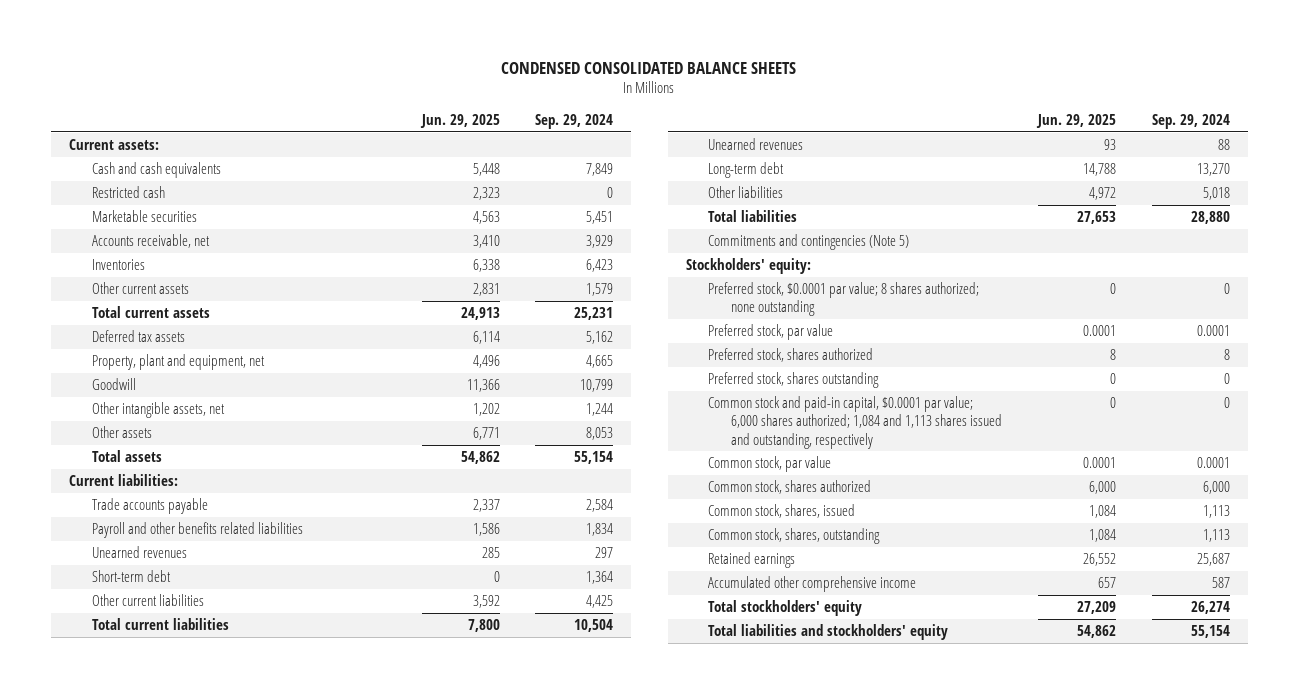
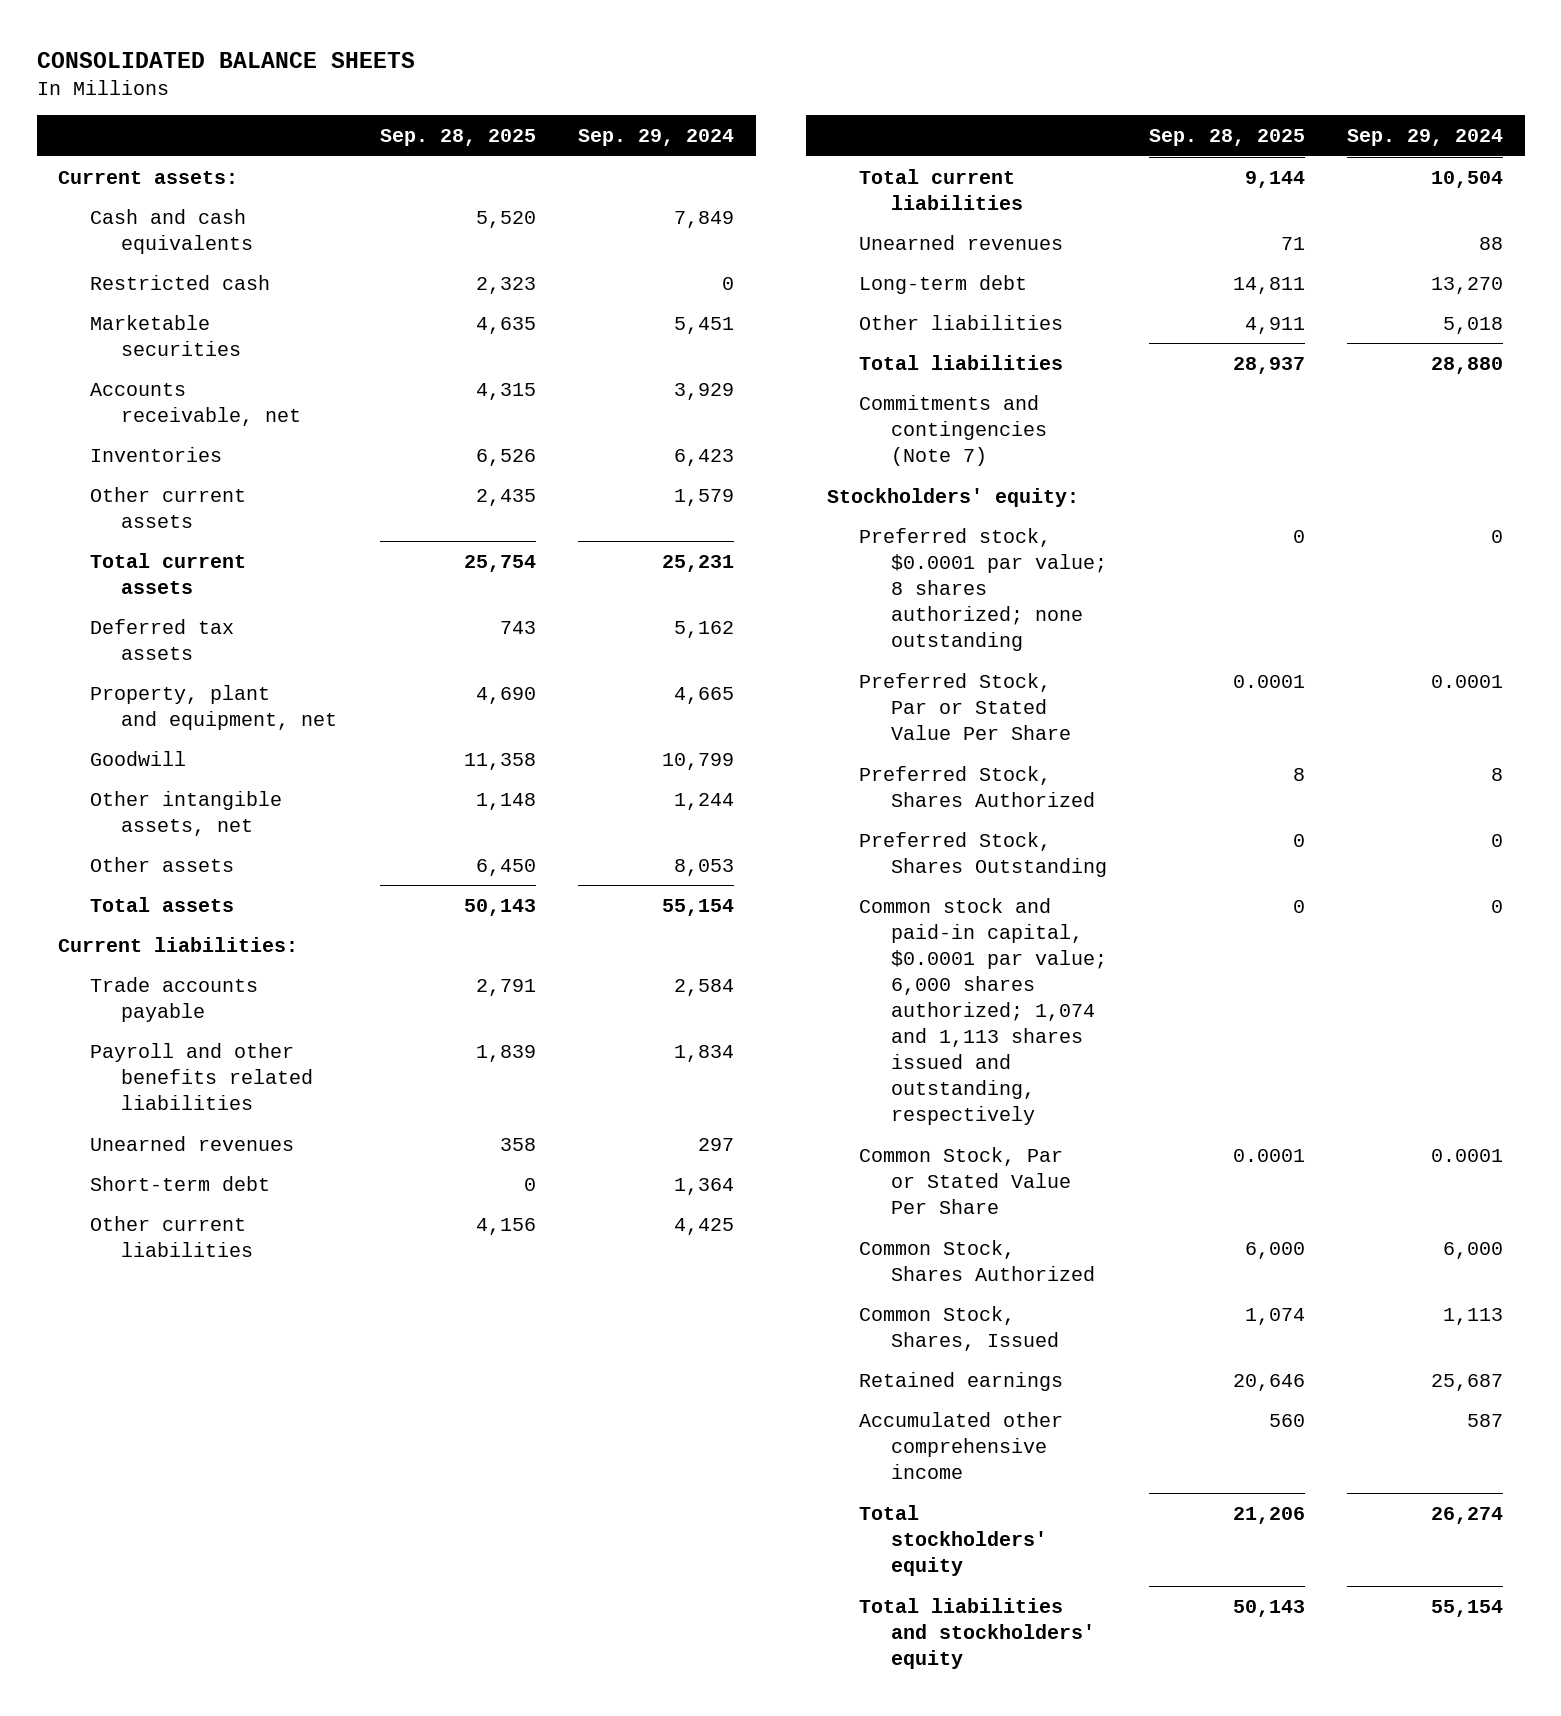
- CONDENSED CONSOLIDATED BALANCE SHEETS
+ CONSOLIDATED BALANCE SHEETS
- | Jun. 29, 2025 | Sep. 29, 2024
+ | Sep. 28, 2025 | Sep. 29, 2024
- Commitments and contingencies (Note 5)
+ Commitments and contingencies (Note 7)
- Preferred stock, par value | 0.0001 | 0.0001
- Preferred stock, shares authorized | 8 | 8
- Preferred stock, shares outstanding | 0 | 0
- Common stock and paid-in capital, $0.0001 par value; 6,000 shares authorized; 1,084 and 1,113 shares issued and outstanding, respectively | 0 | 0
- Common stock, par value | 0.0001 | 0.0001
- Common stock, shares authorized | 6,000 | 6,000
- Common stock, shares, issued | 1,084 | 1,113
- Common stock, shares, outstanding | 1,084 | 1,113
+ Preferred Stock, Par or Stated Value Per Share | 0.0001 | 0.0001
+ Preferred Stock, Shares Authorized | 8 | 8
+ Preferred Stock, Shares Outstanding | 0 | 0
+ Common stock and paid-in capital, $0.0001 par value; 6,000 shares authorized; 1,074 and 1,113 shares issued and outstanding, respectively | 0 | 0
+ Common Stock, Par or Stated Value Per Share | 0.0001 | 0.0001
+ Common Stock, Shares Authorized | 6,000 | 6,000
+ Common Stock, Shares, Issued | 1,074 | 1,113

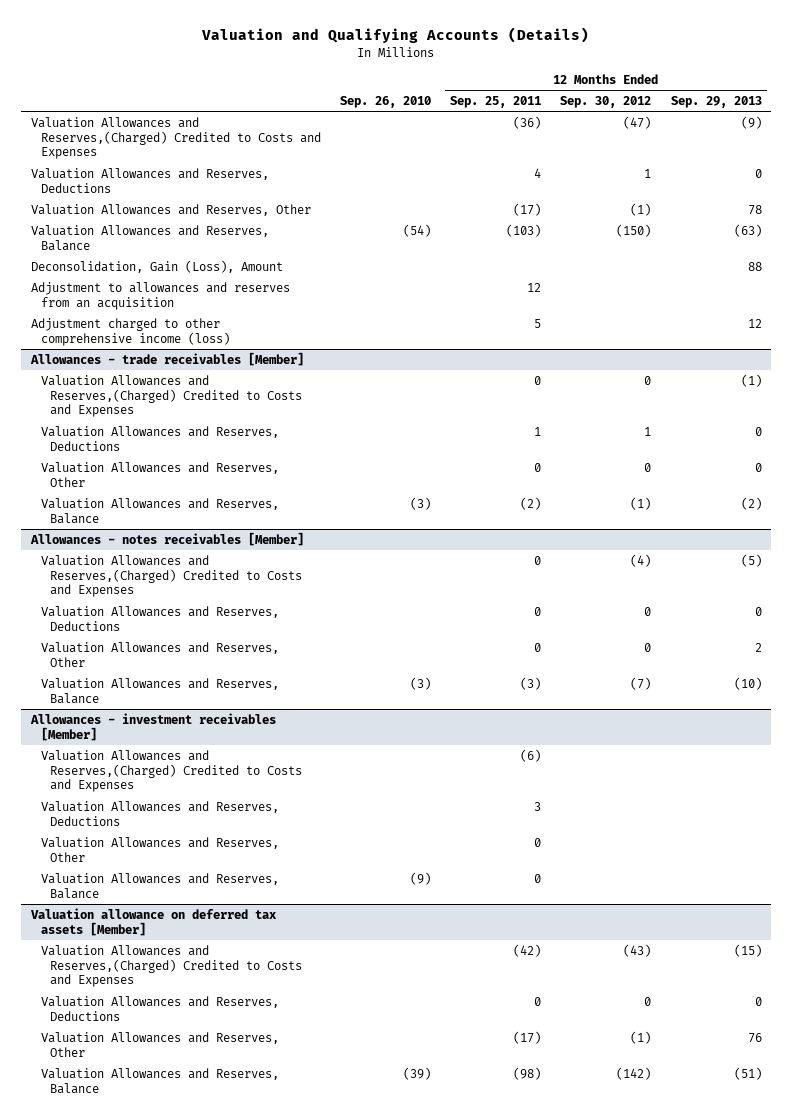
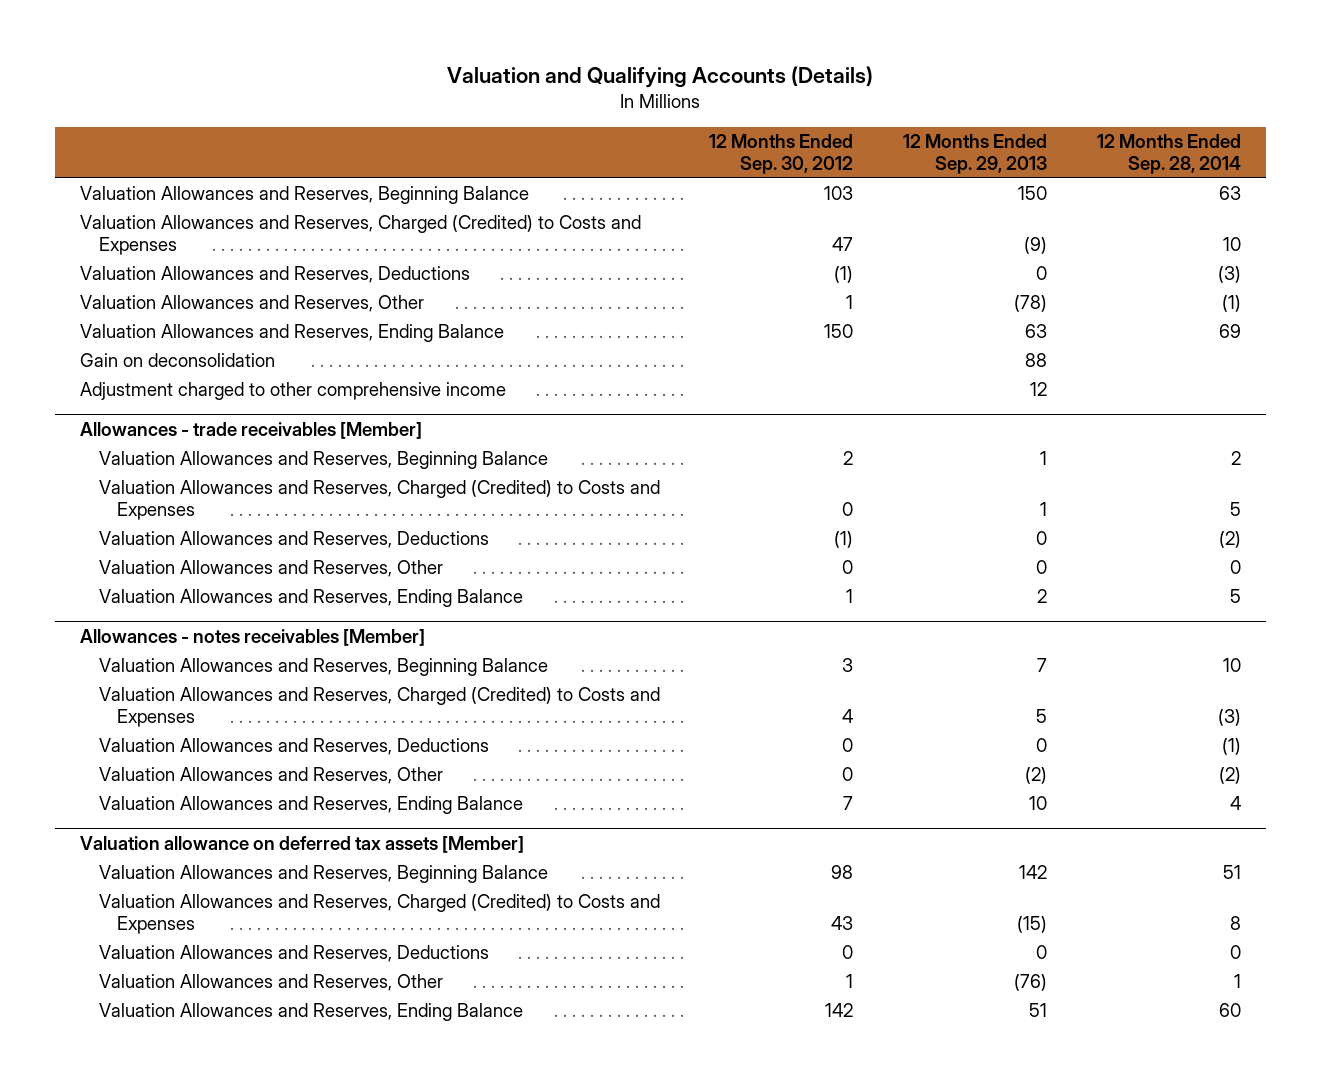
- | Sep. 26, 2010 | 12 Months Ended Sep. 25, 2011 | 12 Months Ended Sep. 30, 2012 | 12 Months Ended Sep. 29, 2013
+ | 12 Months Ended Sep. 30, 2012 | 12 Months Ended Sep. 29, 2013 | 12 Months Ended Sep. 28, 2014
- Valuation Allowances and Reserves,(Charged) Credited to Costs and Expenses | | (36) | (47) | (9)
- Valuation Allowances and Reserves, Deductions | | 4 | 1 | 0
- Valuation Allowances and Reserves, Other | | (17) | (1) | 78
- Valuation Allowances and Reserves, Balance | (54) | (103) | (150) | (63)
- Deconsolidation, Gain (Loss), Amount | | | | 88
- Adjustment to allowances and reserves from an acquisition | | 12 | |
- Adjustment charged to other comprehensive income (loss) | | 5 | | 12
+ Valuation Allowances and Reserves, Beginning Balance | 103 | 150 | 63
+ Valuation Allowances and Reserves, Charged (Credited) to Costs and Expenses | 47 | (9) | 10
+ Valuation Allowances and Reserves, Deductions | (1) | 0 | (3)
+ Valuation Allowances and Reserves, Other | 1 | (78) | (1)
+ Valuation Allowances and Reserves, Ending Balance | 150 | 63 | 69
+ Gain on deconsolidation | | 88 |
+ Adjustment charged to other comprehensive income | | 12 |
@ Allowances - trade receivables [Member]
- Valuation Allowances and Reserves,(Charged) Credited to Costs and Expenses | | 0 | 0 | (1)
- Valuation Allowances and Reserves, Deductions | | 1 | 1 | 0
+ Valuation Allowances and Reserves, Beginning Balance | 2 | 1 | 2
+ Valuation Allowances and Reserves, Charged (Credited) to Costs and Expenses | 0 | 1 | 5
+ Valuation Allowances and Reserves, Deductions | (1) | 0 | (2)
- Valuation Allowances and Reserves, Balance | (3) | (2) | (1) | (2)
+ Valuation Allowances and Reserves, Ending Balance | 1 | 2 | 5
@ Allowances - notes receivables [Member]
- Valuation Allowances and Reserves,(Charged) Credited to Costs and Expenses | | 0 | (4) | (5)
+ Valuation Allowances and Reserves, Beginning Balance | 3 | 7 | 10
+ Valuation Allowances and Reserves, Charged (Credited) to Costs and Expenses | 4 | 5 | (3)
- Valuation Allowances and Reserves, Other | | 0 | 0 | 2
- Valuation Allowances and Reserves, Balance | (3) | (3) | (7) | (10)
- Allowances - investment receivables [Member]
- Valuation Allowances and Reserves,(Charged) Credited to Costs and Expenses | | (6) | |
- Valuation Allowances and Reserves, Deductions | | 3 | |
- Valuation Allowances and Reserves, Other | | 0 | |
- Valuation Allowances and Reserves, Balance | (9) | 0 | |
@ Allowances - notes receivables [Member]
+ Valuation Allowances and Reserves, Other | 0 | (2) | (2)
+ Valuation Allowances and Reserves, Ending Balance | 7 | 10 | 4
@ Valuation allowance on deferred tax assets [Member]
- Valuation Allowances and Reserves,(Charged) Credited to Costs and Expenses | | (42) | (43) | (15)
+ Valuation Allowances and Reserves, Beginning Balance | 98 | 142 | 51
+ Valuation Allowances and Reserves, Charged (Credited) to Costs and Expenses | 43 | (15) | 8
- Valuation Allowances and Reserves, Other | | (17) | (1) | 76
- Valuation Allowances and Reserves, Balance | (39) | (98) | (142) | (51)
+ Valuation Allowances and Reserves, Other | 1 | (76) | 1
+ Valuation Allowances and Reserves, Ending Balance | 142 | 51 | 60

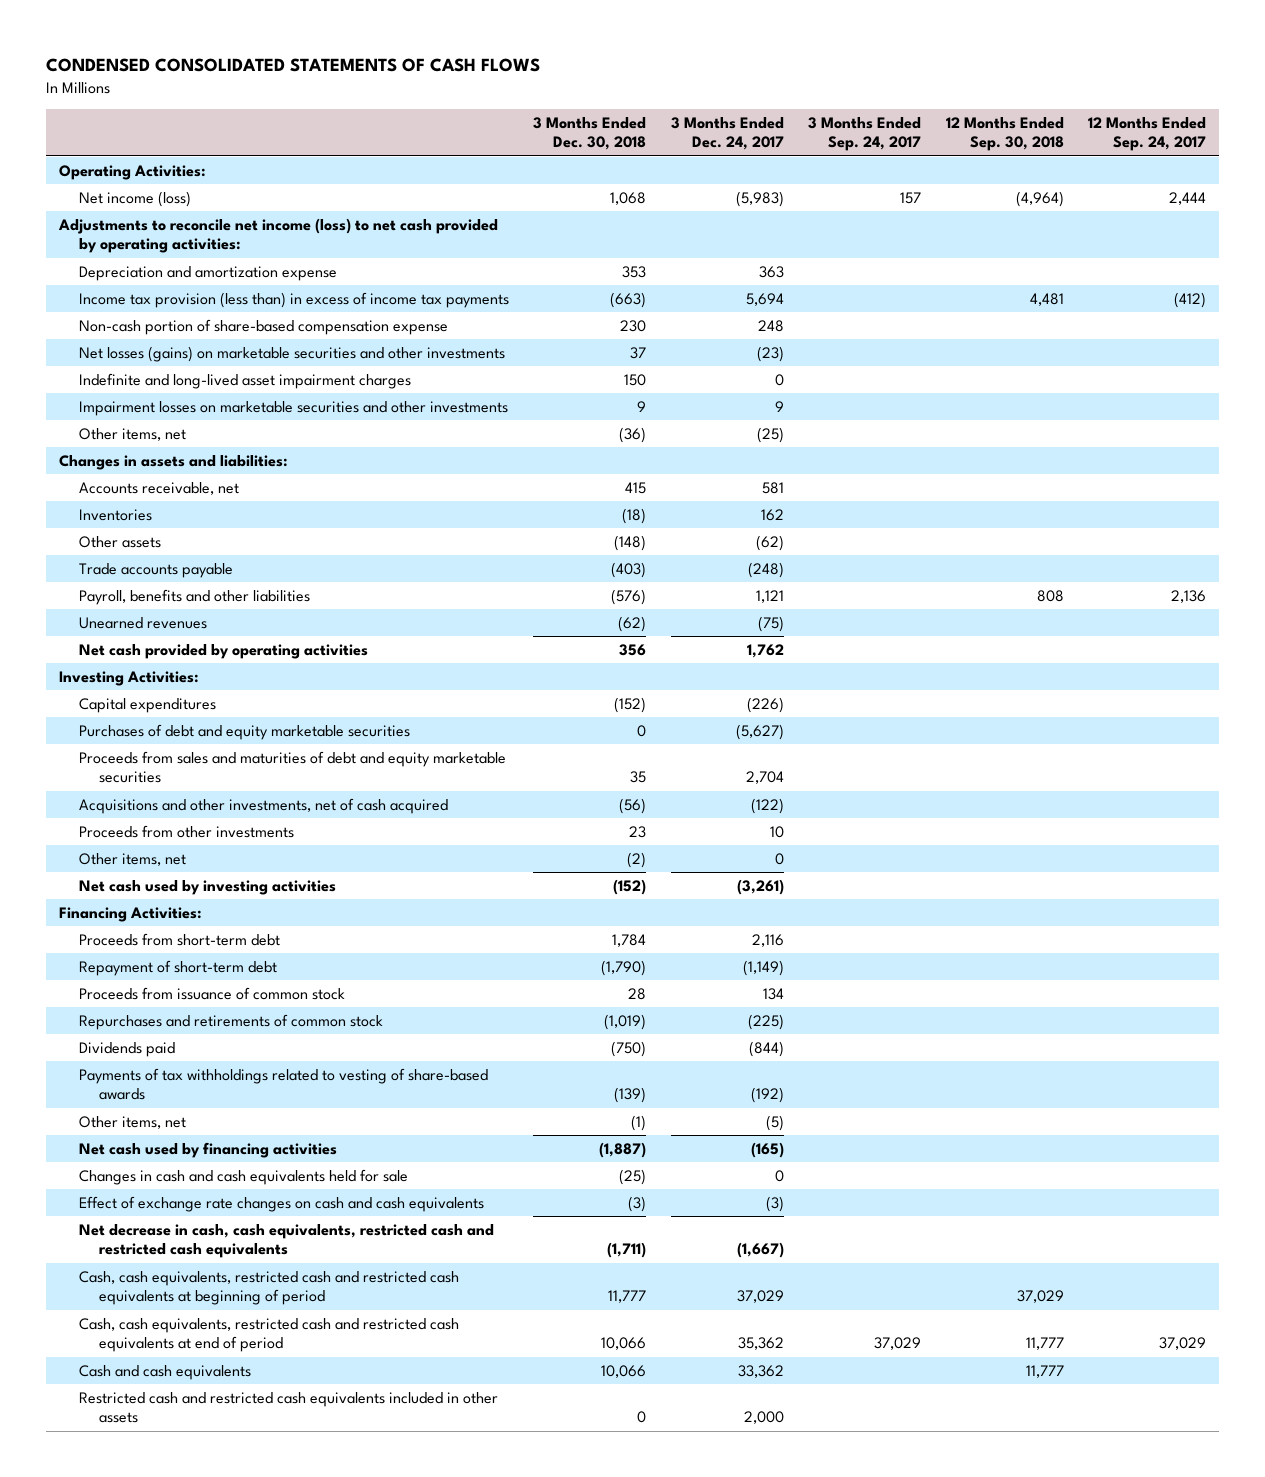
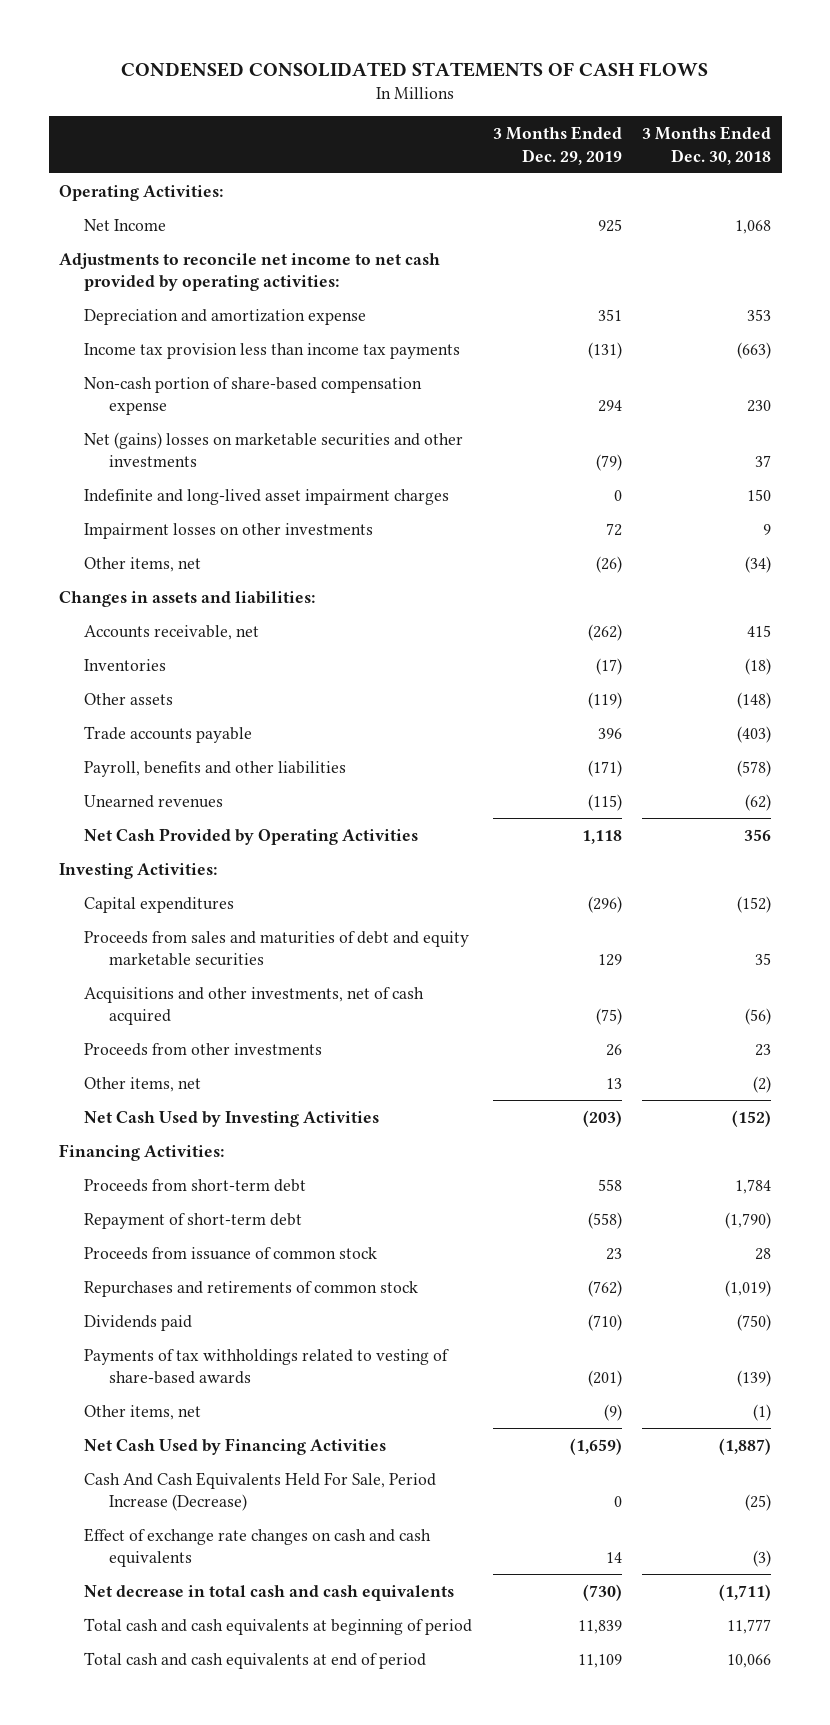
- | 3 Months Ended Dec. 30, 2018 | 3 Months Ended Dec. 24, 2017 | 3 Months Ended Sep. 24, 2017 | 12 Months Ended Sep. 30, 2018 | 12 Months Ended Sep. 24, 2017
+ | 3 Months Ended Dec. 29, 2019 | 3 Months Ended Dec. 30, 2018
- Net income (loss) | 1,068 | (5,983) | 157 | (4,964) | 2,444
- Adjustments to reconcile net income (loss) to net cash provided by operating activities:
+ Net Income | 925 | 1,068
+ Adjustments to reconcile net income to net cash provided by operating activities:
- Income tax provision (less than) in excess of income tax payments | (663) | 5,694 | | 4,481 | (412)
+ Income tax provision less than income tax payments | (131) | (663)
- Net losses (gains) on marketable securities and other investments | 37 | (23) | | |
+ Net (gains) losses on marketable securities and other investments | (79) | 37
- Impairment losses on marketable securities and other investments | 9 | 9 | | |
- Other items, net | (36) | (25) | | |
+ Impairment losses on other investments | 72 | 9
+ Other items, net | (26) | (34)
- Payroll, benefits and other liabilities | (576) | 1,121 | | 808 | 2,136
+ Payroll, benefits and other liabilities | (171) | (578)
- Net cash provided by operating activities | 356 | 1,762 | | |
+ Net Cash Provided by Operating Activities | 1,118 | 356
- Purchases of debt and equity marketable securities | 0 | (5,627) | | |
- Net cash used by investing activities | (152) | (3,261) | | |
+ Net Cash Used by Investing Activities | (203) | (152)
- Net cash used by financing activities | (1,887) | (165) | | |
- Changes in cash and cash equivalents held for sale | (25) | 0 | | |
+ Net Cash Used by Financing Activities | (1,659) | (1,887)
+ Cash And Cash Equivalents Held For Sale, Period Increase (Decrease) | 0 | (25)
- Net decrease in cash, cash equivalents, restricted cash and restricted cash equivalents | (1,711) | (1,667) | | |
- Cash, cash equivalents, restricted cash and restricted cash equivalents at beginning of period | 11,777 | 37,029 | | 37,029 |
- Cash, cash equivalents, restricted cash and restricted cash equivalents at end of period | 10,066 | 35,362 | 37,029 | 11,777 | 37,029
- Cash and cash equivalents | 10,066 | 33,362 | | 11,777 |
- Restricted cash and restricted cash equivalents included in other assets | 0 | 2,000 | | |
+ Net decrease in total cash and cash equivalents | (730) | (1,711)
+ Total cash and cash equivalents at beginning of period | 11,839 | 11,777
+ Total cash and cash equivalents at end of period | 11,109 | 10,066

